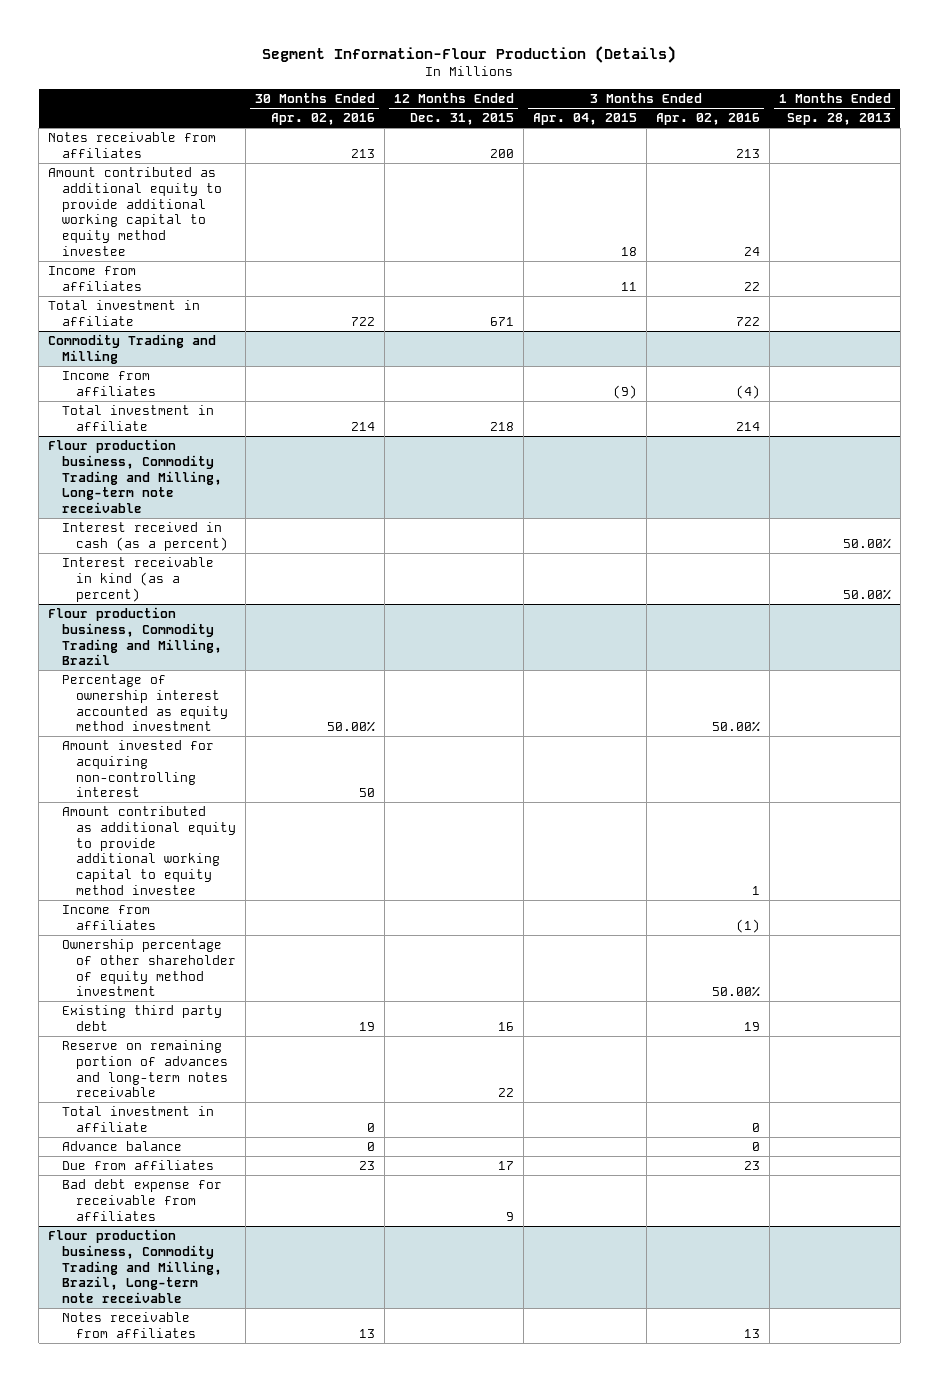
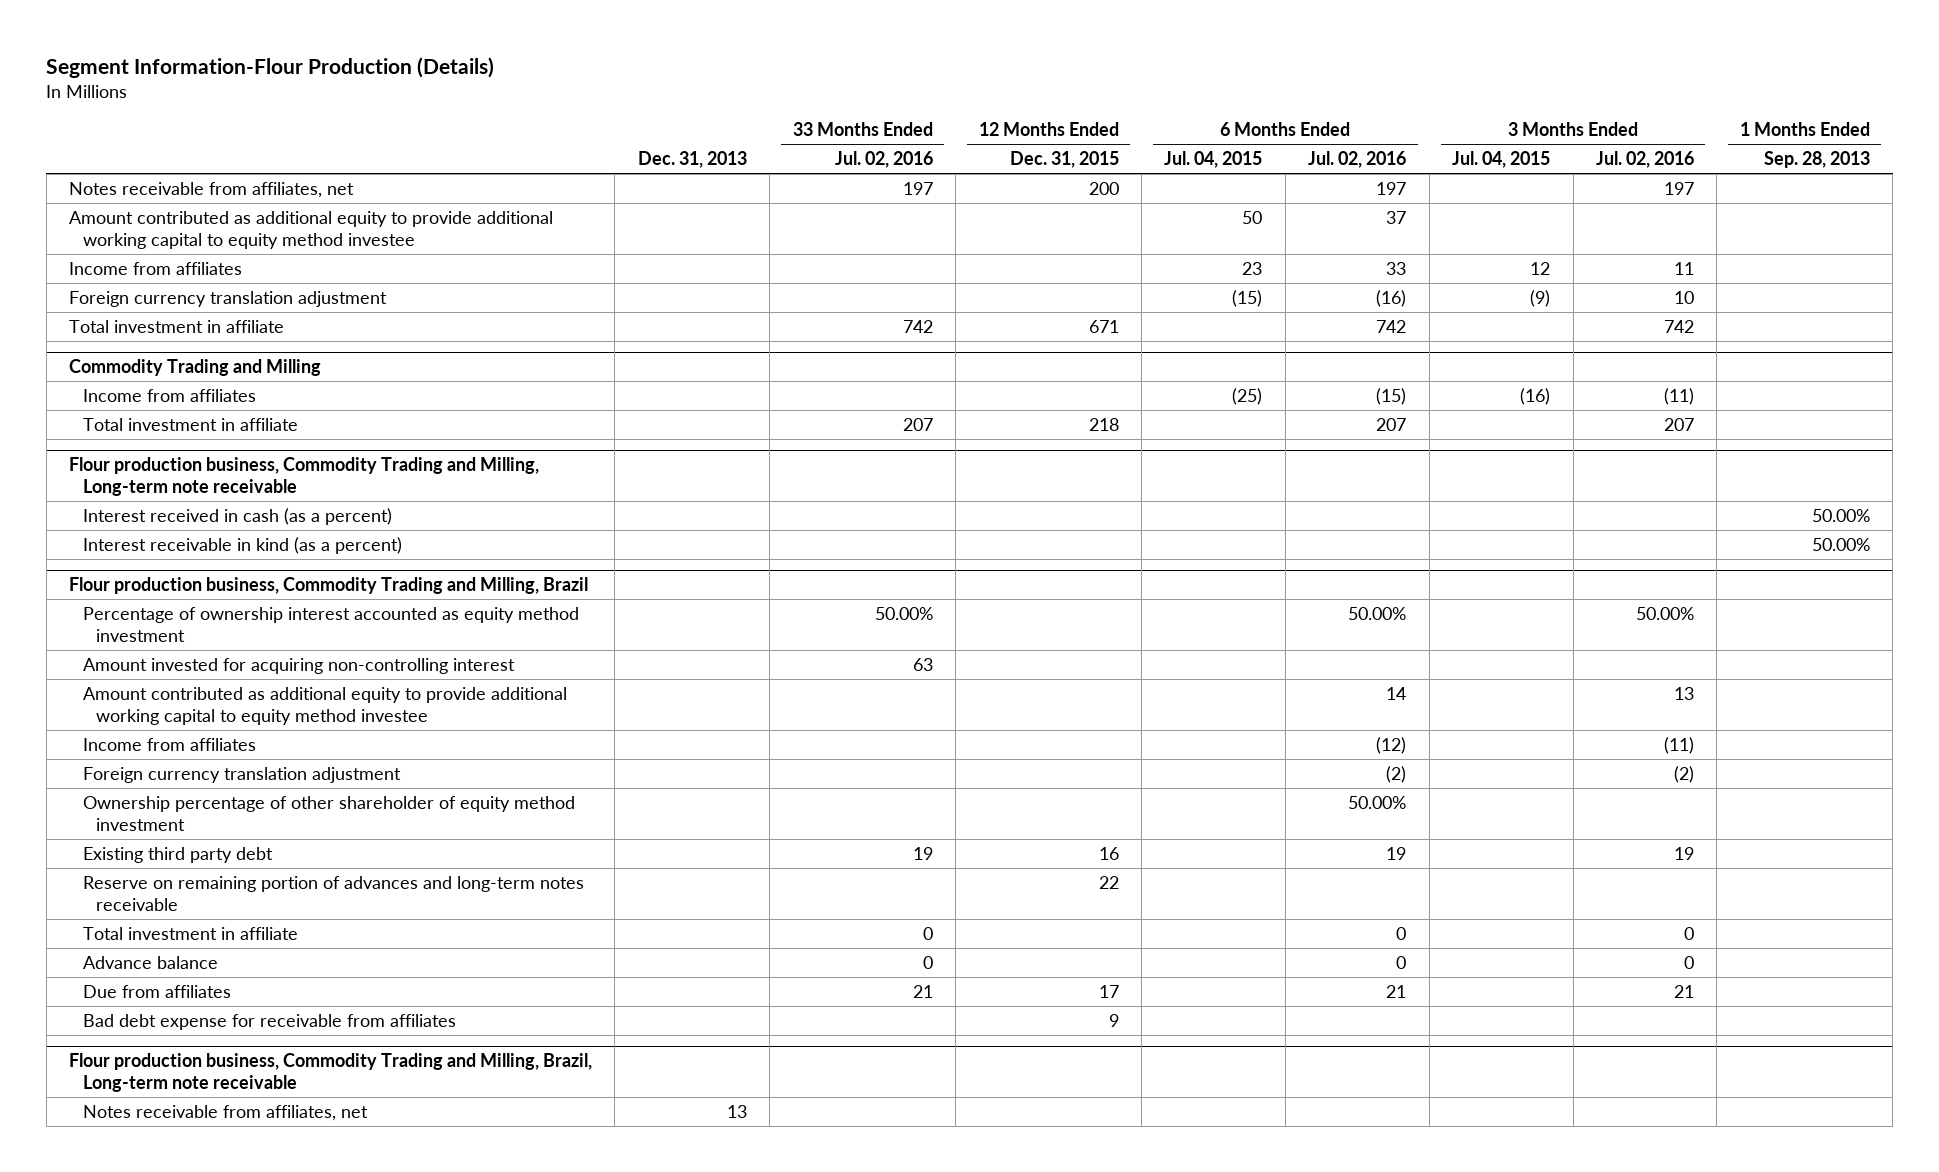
- | 30 Months Ended Apr. 02, 2016 | 12 Months Ended Dec. 31, 2015 | 3 Months Ended Apr. 04, 2015 | 3 Months Ended Apr. 02, 2016 | 1 Months Ended Sep. 28, 2013
+ | Dec. 31, 2013 | 33 Months Ended Jul. 02, 2016 | 12 Months Ended Dec. 31, 2015 | 6 Months Ended Jul. 04, 2015 | 6 Months Ended Jul. 02, 2016 | 3 Months Ended Jul. 04, 2015 | 3 Months Ended Jul. 02, 2016 | 1 Months Ended Sep. 28, 2013
- Notes receivable from affiliates | 213 | 200 | | 213 |
+ Notes receivable from affiliates, net | | 197 | 200 | | 197 | | 197 |
+ Foreign currency translation adjustment | | | | (15) | (16) | (9) | 10 |
@ Flour production business, Commodity Trading and Milling, Brazil
+ Foreign currency translation adjustment | | | | | (2) | | (2) |
@ Flour production business, Commodity Trading and Milling, Brazil, Long-term note receivable
- Notes receivable from affiliates | 13 | | | 13 |
+ Notes receivable from affiliates, net | 13 | | | | | | |

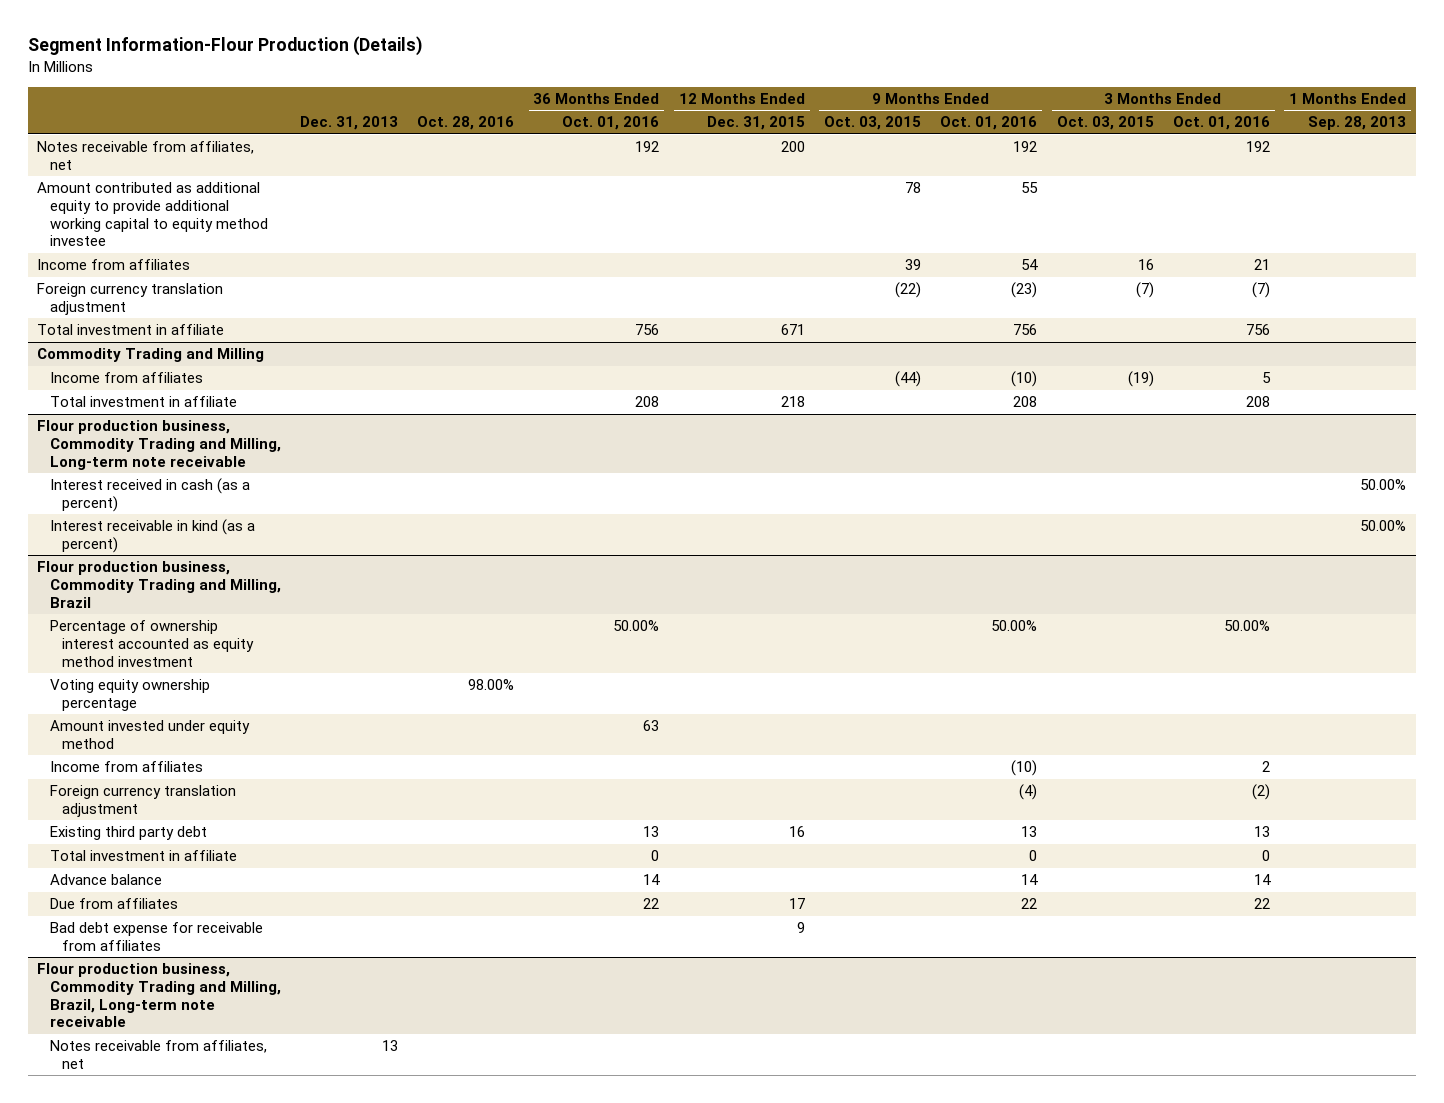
- | Dec. 31, 2013 | 33 Months Ended Jul. 02, 2016 | 12 Months Ended Dec. 31, 2015 | 6 Months Ended Jul. 04, 2015 | 6 Months Ended Jul. 02, 2016 | 3 Months Ended Jul. 04, 2015 | 3 Months Ended Jul. 02, 2016 | 1 Months Ended Sep. 28, 2013
+ | Dec. 31, 2013 | Oct. 28, 2016 | 36 Months Ended Oct. 01, 2016 | 12 Months Ended Dec. 31, 2015 | 9 Months Ended Oct. 03, 2015 | 9 Months Ended Oct. 01, 2016 | 3 Months Ended Oct. 03, 2015 | 3 Months Ended Oct. 01, 2016 | 1 Months Ended Sep. 28, 2013
@ Flour production business, Commodity Trading and Milling, Brazil
- Amount invested for acquiring non-controlling interest | | 63 | | | | | |
- Amount contributed as additional equity to provide additional working capital to equity method investee | | | | | 14 | | 13 |
+ Voting equity ownership percentage | | 98.00% | | | | | | |
+ Amount invested under equity method | | | 63 | | | | | |
- Ownership percentage of other shareholder of equity method investment | | | | | 50.00% | | |
- Reserve on remaining portion of advances and long-term notes receivable | | | 22 | | | | |

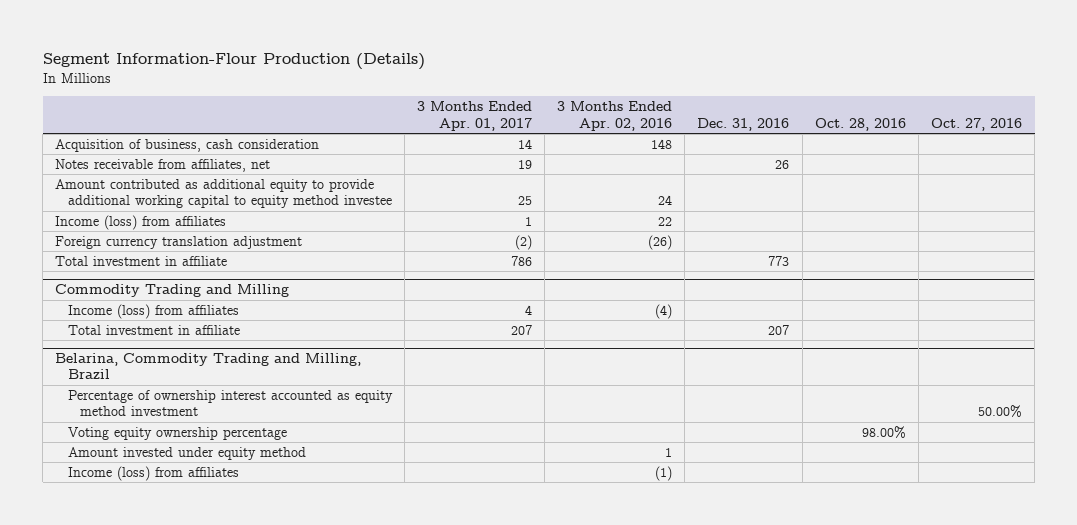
- | Dec. 31, 2013 | Oct. 28, 2016 | 36 Months Ended Oct. 01, 2016 | 12 Months Ended Dec. 31, 2015 | 9 Months Ended Oct. 03, 2015 | 9 Months Ended Oct. 01, 2016 | 3 Months Ended Oct. 03, 2015 | 3 Months Ended Oct. 01, 2016 | 1 Months Ended Sep. 28, 2013
+ | 3 Months Ended Apr. 01, 2017 | 3 Months Ended Apr. 02, 2016 | Dec. 31, 2016 | Oct. 28, 2016 | Oct. 27, 2016
+ Acquisition of business, cash consideration | 14 | 148 | | |
- Income from affiliates | | | | | 39 | 54 | 16 | 21 |
+ Income (loss) from affiliates | 1 | 22 | | |
@ Commodity Trading and Milling
- Income from affiliates | | | | | (44) | (10) | (19) | 5 |
+ Income (loss) from affiliates | 4 | (4) | | |
- Flour production business, Commodity Trading and Milling, Long-term note receivable
- Interest received in cash (as a percent) | | | | | | | | | 50.00%
- Interest receivable in kind (as a percent) | | | | | | | | | 50.00%
- Flour production business, Commodity Trading and Milling, Brazil
+ Belarina, Commodity Trading and Milling, Brazil
- Income from affiliates | | | | | | (10) | | 2 |
- Foreign currency translation adjustment | | | | | | (4) | | (2) |
- Existing third party debt | | | 13 | 16 | | 13 | | 13 |
- Total investment in affiliate | | | 0 | | | 0 | | 0 |
- Advance balance | | | 14 | | | 14 | | 14 |
- Due from affiliates | | | 22 | 17 | | 22 | | 22 |
- Bad debt expense for receivable from affiliates | | | | 9 | | | | |
- Flour production business, Commodity Trading and Milling, Brazil, Long-term note receivable
- Notes receivable from affiliates, net | 13 | | | | | | | |
+ Income (loss) from affiliates | | (1) | | |

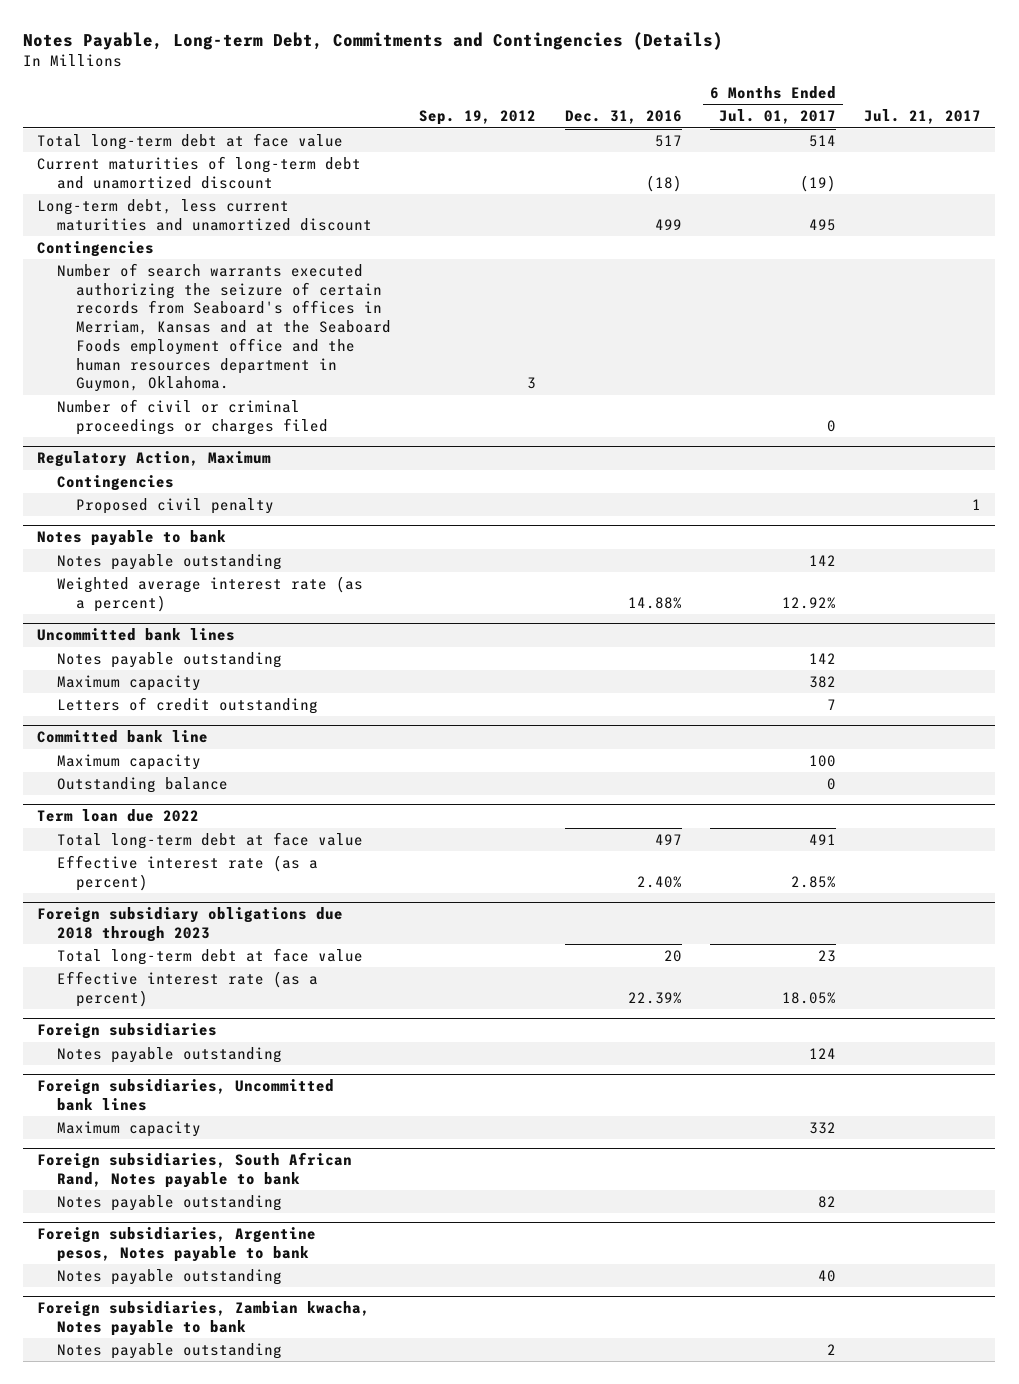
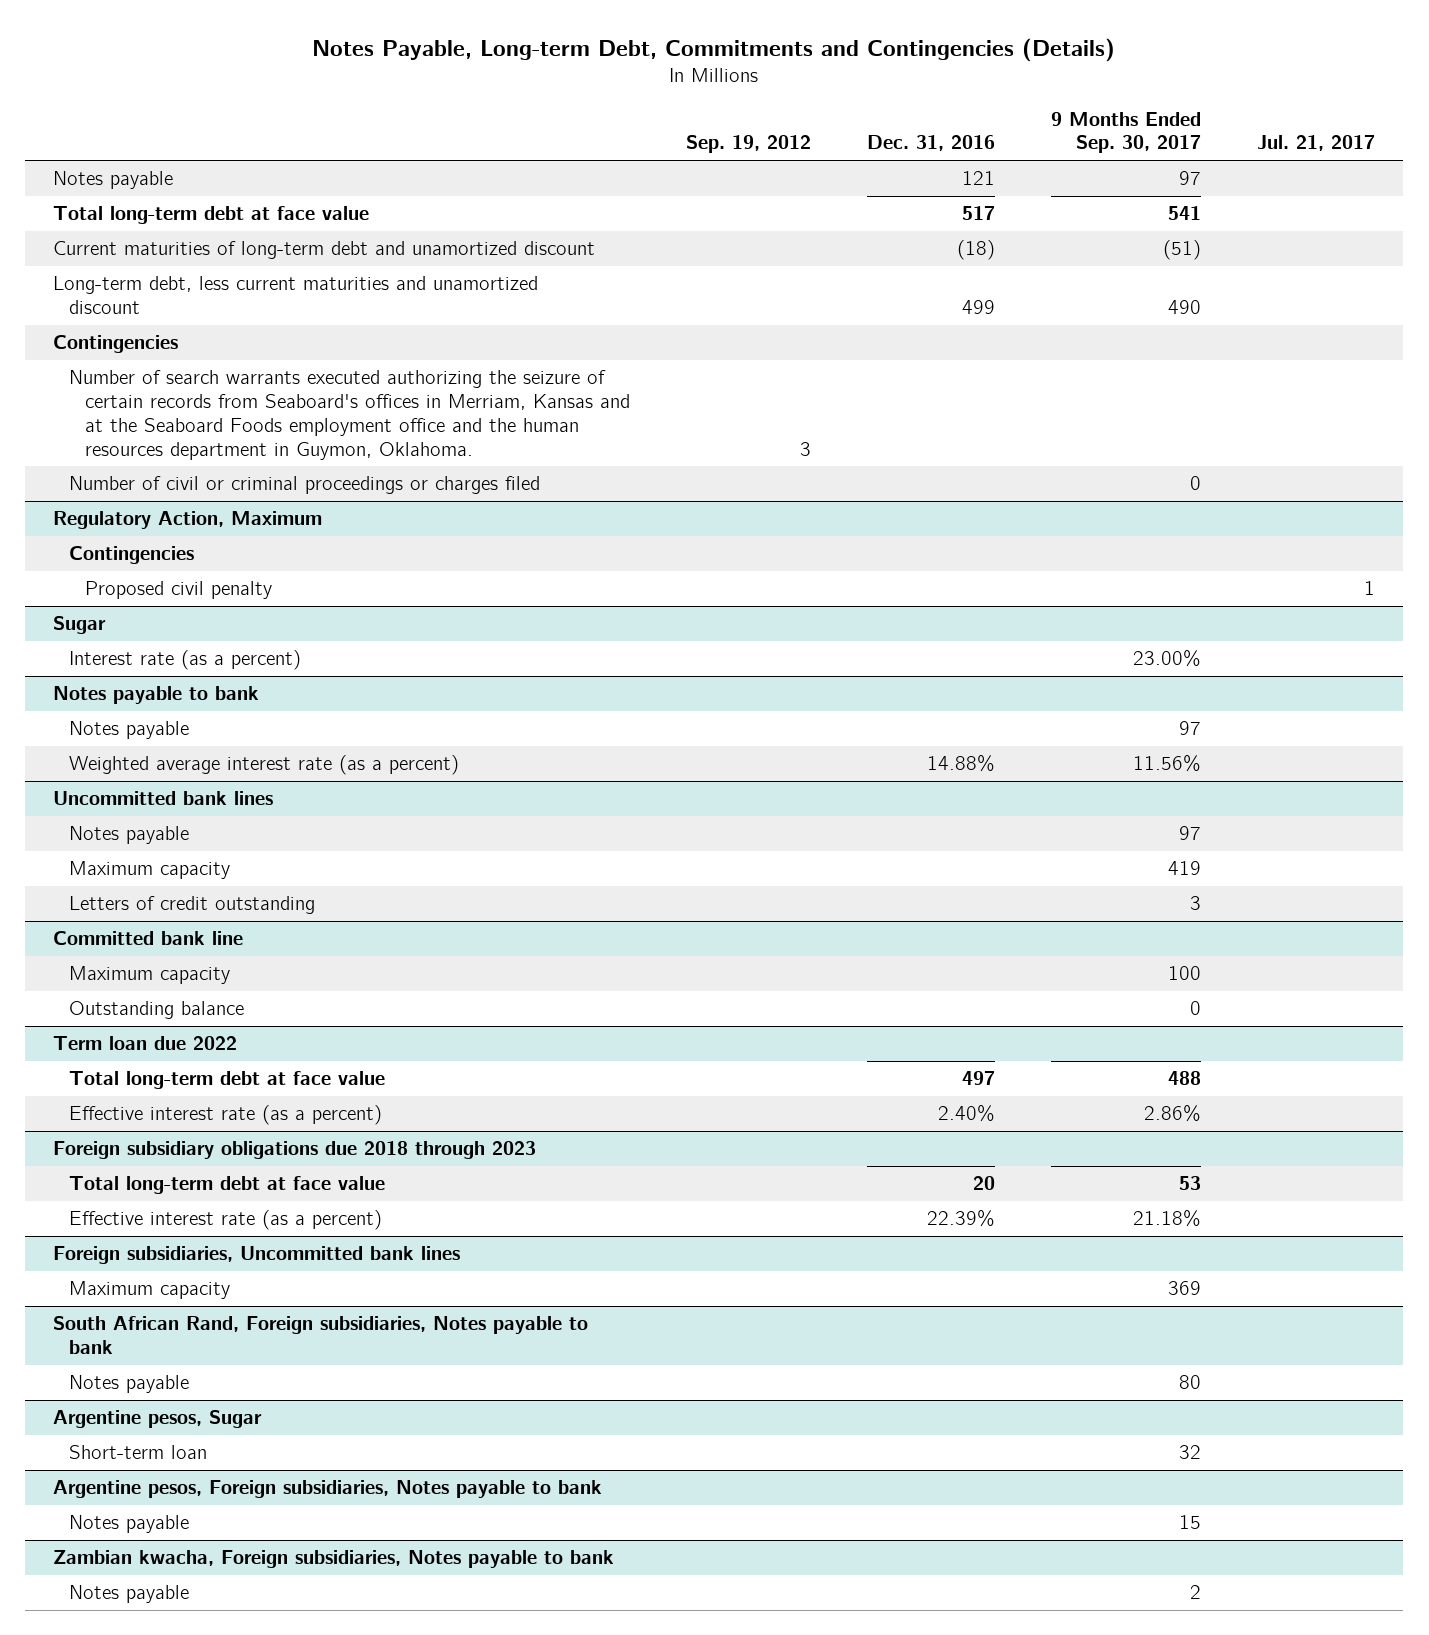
- | Sep. 19, 2012 | Dec. 31, 2016 | 6 Months Ended Jul. 01, 2017 | Jul. 21, 2017
+ | Sep. 19, 2012 | Dec. 31, 2016 | 9 Months Ended Sep. 30, 2017 | Jul. 21, 2017
+ Notes payable | | 121 | 97 |
+ Sugar
+ Interest rate (as a percent) | | | 23.00% |
@ Notes payable to bank
- Notes payable outstanding | | | 142 |
+ Notes payable | | | 97 |
@ Uncommitted bank lines
- Notes payable outstanding | | | 142 |
+ Notes payable | | | 97 |
- Foreign subsidiaries
- Notes payable outstanding | | | 124 |
- Foreign subsidiaries, South African Rand, Notes payable to bank
- Notes payable outstanding | | | 82 |
- Foreign subsidiaries, Argentine pesos, Notes payable to bank
- Notes payable outstanding | | | 40 |
- Foreign subsidiaries, Zambian kwacha, Notes payable to bank
- Notes payable outstanding | | | 2 |
+ South African Rand, Foreign subsidiaries, Notes payable to bank
+ Notes payable | | | 80 |
+ Argentine pesos, Sugar
+ Short-term loan | | | 32 |
+ Argentine pesos, Foreign subsidiaries, Notes payable to bank
+ Notes payable | | | 15 |
+ Zambian kwacha, Foreign subsidiaries, Notes payable to bank
+ Notes payable | | | 2 |

